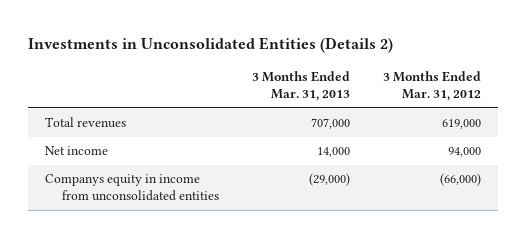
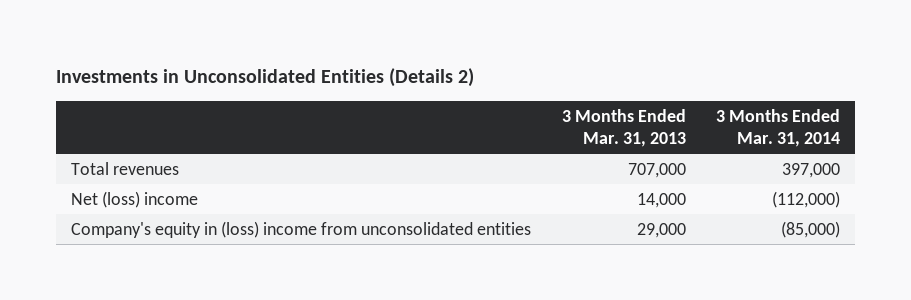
- | 3 Months Ended Mar. 31, 2013 | 3 Months Ended Mar. 31, 2012
+ | 3 Months Ended Mar. 31, 2013 | 3 Months Ended Mar. 31, 2014
- Net income | 14,000 | 94,000
- Companys equity in income from unconsolidated entities | (29,000) | (66,000)
+ Net (loss) income | 14,000 | (112,000)
+ Company's equity in (loss) income from unconsolidated entities | 29,000 | (85,000)

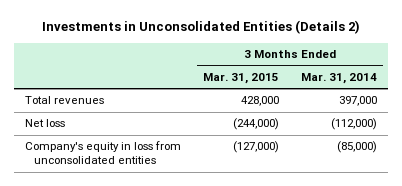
- | 3 Months Ended Mar. 31, 2013 | 3 Months Ended Mar. 31, 2014
+ | 3 Months Ended Mar. 31, 2015 | 3 Months Ended Mar. 31, 2014
- Net (loss) income | 14,000 | (112,000)
- Company's equity in (loss) income from unconsolidated entities | 29,000 | (85,000)
+ Net loss | (244,000) | (112,000)
+ Company's equity in loss from unconsolidated entities | (127,000) | (85,000)

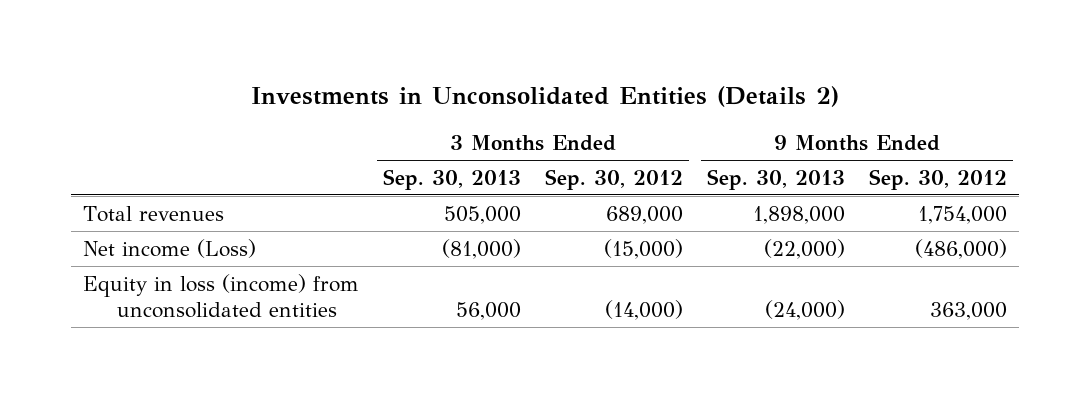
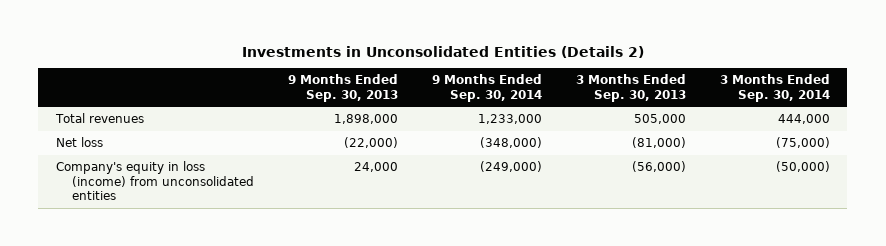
- | 3 Months Ended Sep. 30, 2013 | 3 Months Ended Sep. 30, 2012 | 9 Months Ended Sep. 30, 2013 | 9 Months Ended Sep. 30, 2012
+ | 9 Months Ended Sep. 30, 2013 | 9 Months Ended Sep. 30, 2014 | 3 Months Ended Sep. 30, 2013 | 3 Months Ended Sep. 30, 2014
- Net income (Loss) | (81,000) | (15,000) | (22,000) | (486,000)
- Equity in loss (income) from unconsolidated entities | 56,000 | (14,000) | (24,000) | 363,000
+ Net loss | (22,000) | (348,000) | (81,000) | (75,000)
+ Company's equity in loss (income) from unconsolidated entities | 24,000 | (249,000) | (56,000) | (50,000)

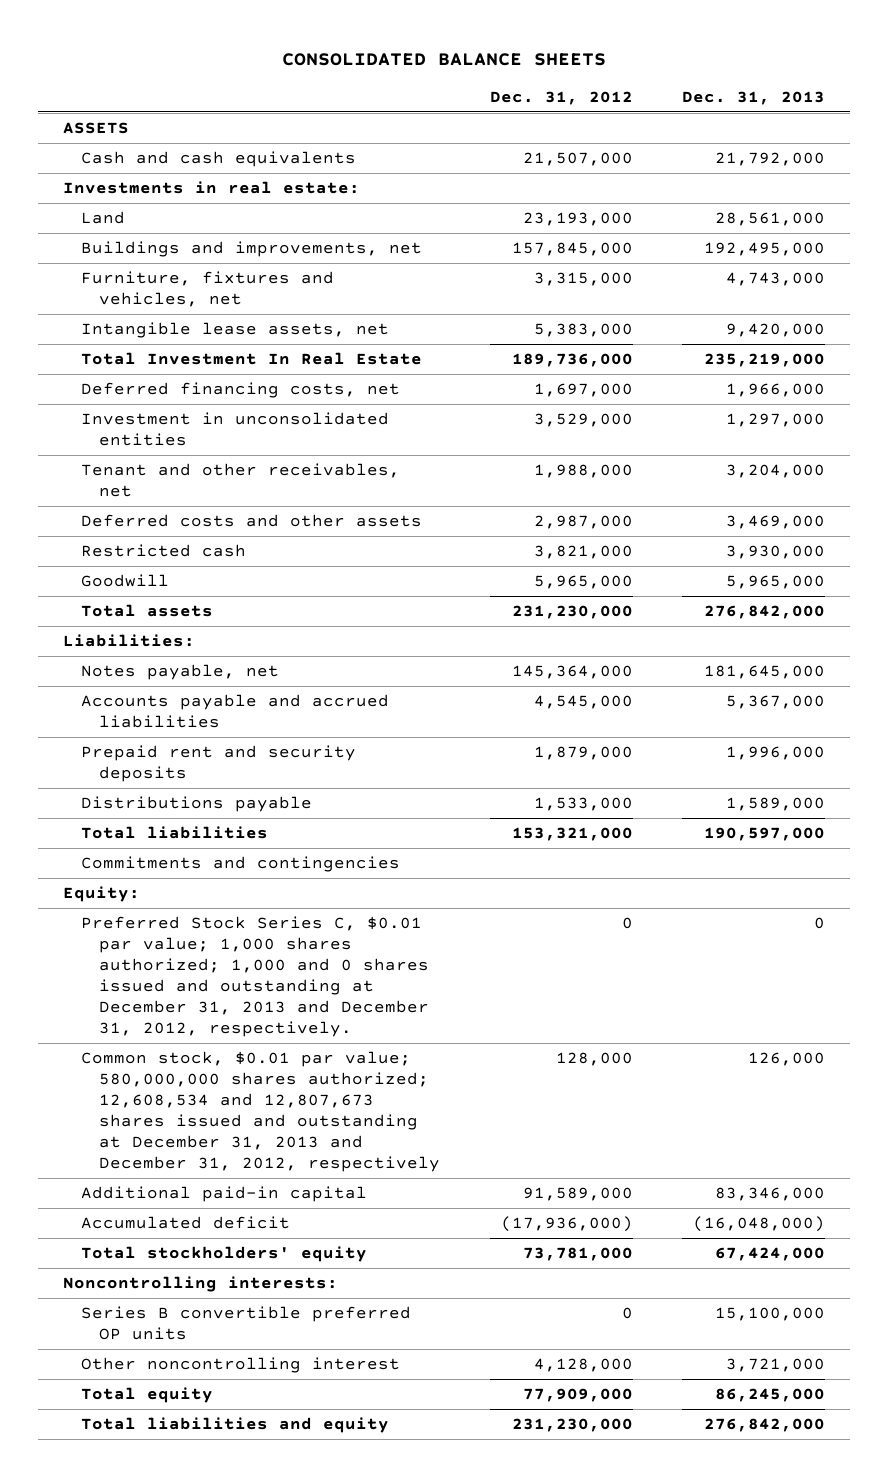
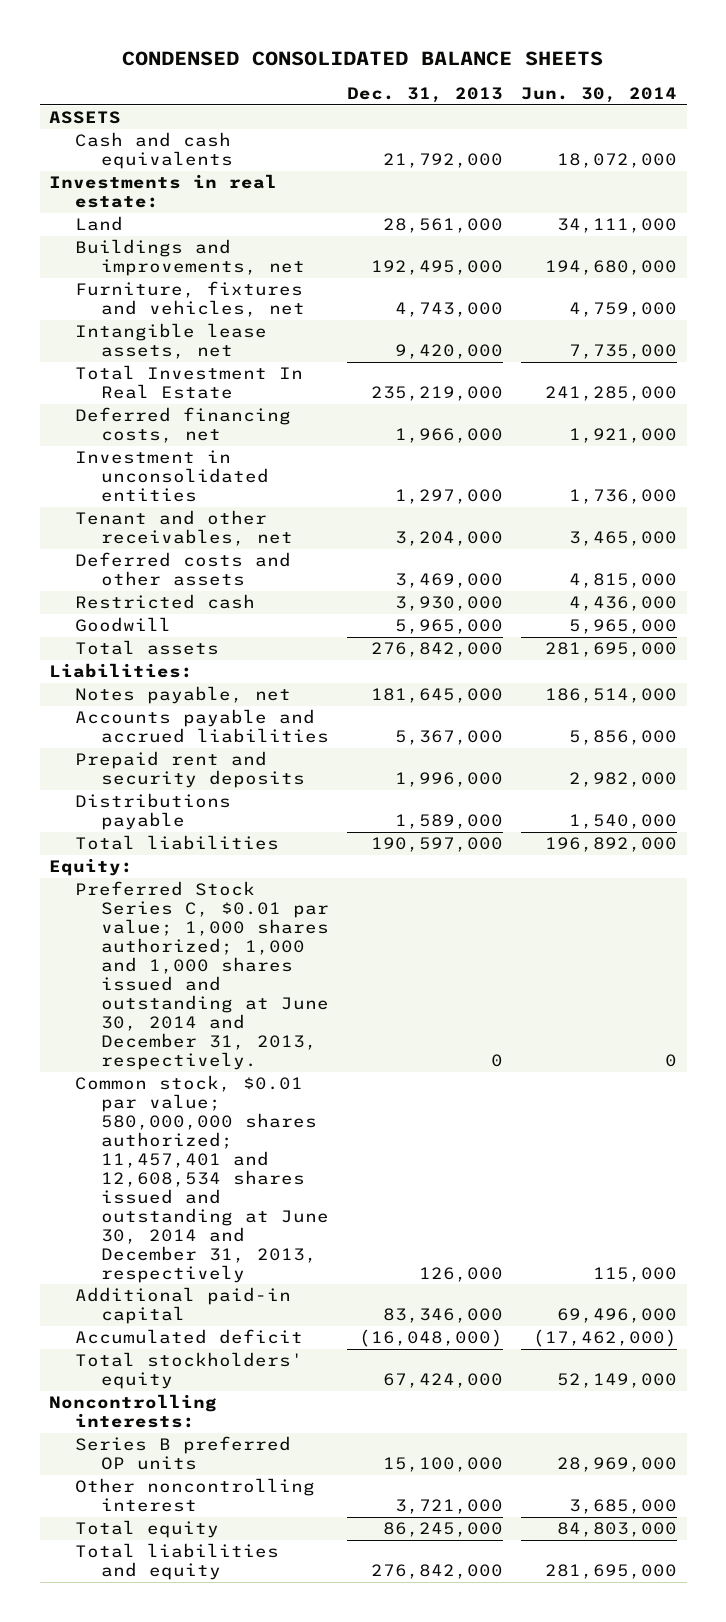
- CONSOLIDATED BALANCE SHEETS
+ CONDENSED CONSOLIDATED BALANCE SHEETS
- | Dec. 31, 2012 | Dec. 31, 2013
+ | Dec. 31, 2013 | Jun. 30, 2014
- Commitments and contingencies
- Preferred Stock Series C, $0.01 par value; 1,000 shares authorized; 1,000 and 0 shares issued and outstanding at December 31, 2013 and December 31, 2012, respectively. | 0 | 0
- Common stock, $0.01 par value; 580,000,000 shares authorized; 12,608,534 and 12,807,673 shares issued and outstanding at December 31, 2013 and December 31, 2012, respectively | 128,000 | 126,000
+ Preferred Stock Series C, $0.01 par value; 1,000 shares authorized; 1,000 and 1,000 shares issued and outstanding at June 30, 2014 and December 31, 2013, respectively. | 0 | 0
+ Common stock, $0.01 par value; 580,000,000 shares authorized; 11,457,401 and 12,608,534 shares issued and outstanding at June 30, 2014 and December 31, 2013, respectively | 126,000 | 115,000
- Series B convertible preferred OP units | 0 | 15,100,000
+ Series B preferred OP units | 15,100,000 | 28,969,000

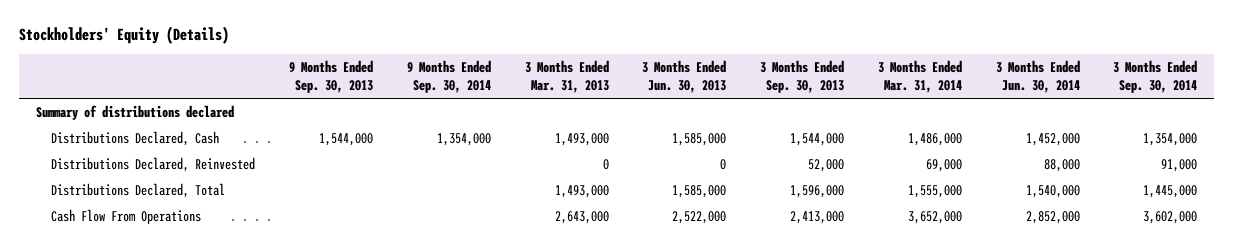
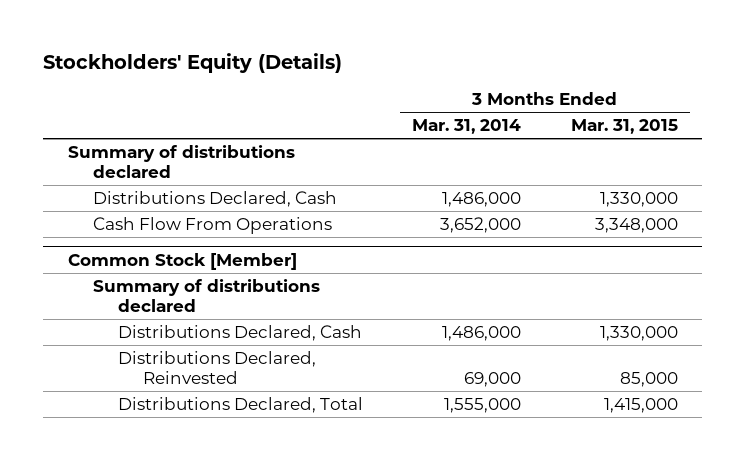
- | 9 Months Ended Sep. 30, 2013 | 9 Months Ended Sep. 30, 2014 | 3 Months Ended Mar. 31, 2013 | 3 Months Ended Jun. 30, 2013 | 3 Months Ended Sep. 30, 2013 | 3 Months Ended Mar. 31, 2014 | 3 Months Ended Jun. 30, 2014 | 3 Months Ended Sep. 30, 2014
+ | 3 Months Ended Mar. 31, 2014 | 3 Months Ended Mar. 31, 2015
moved up: Cash Flow From Operations | 3,652,000 | 3,348,000
+ Common Stock [Member]
+ Summary of distributions declared
+ Distributions Declared, Cash | 1,486,000 | 1,330,000

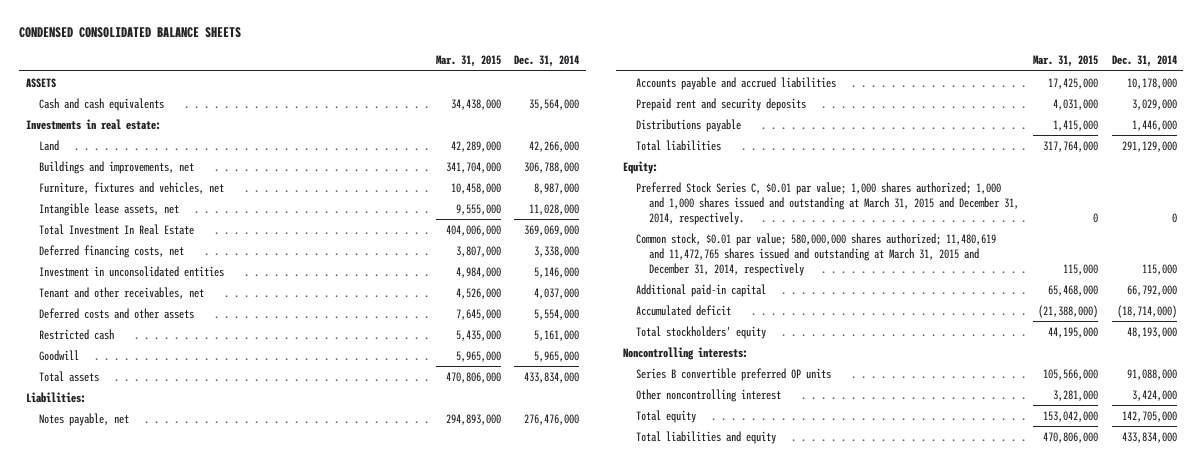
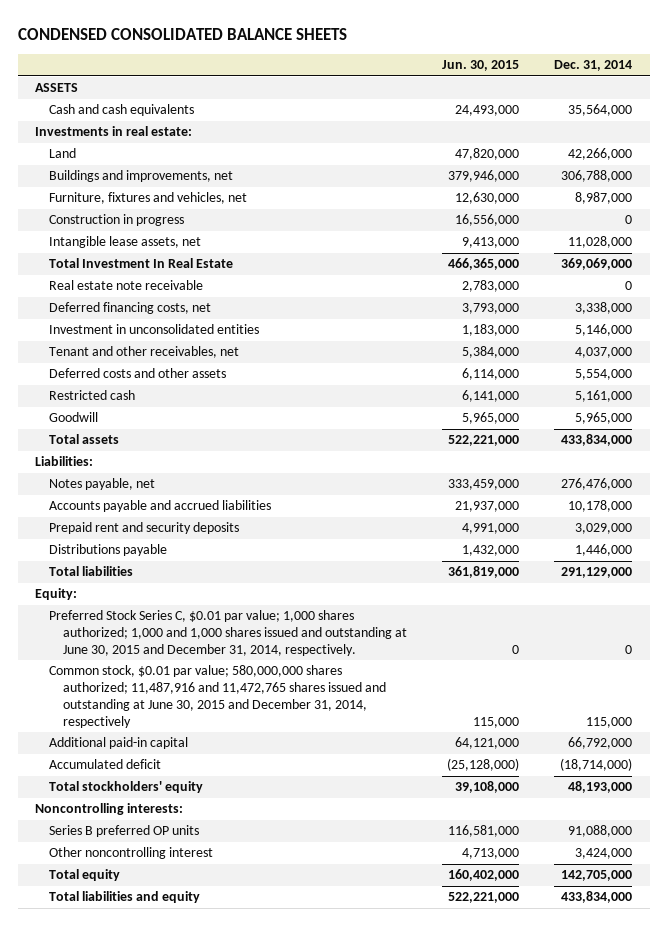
- | Mar. 31, 2015 | Dec. 31, 2014
+ | Jun. 30, 2015 | Dec. 31, 2014
+ Construction in progress | 16,556,000 | 0
+ Real estate note receivable | 2,783,000 | 0
- Preferred Stock Series C, $0.01 par value; 1,000 shares authorized; 1,000 and 1,000 shares issued and outstanding at March 31, 2015 and December 31, 2014, respectively. | 0 | 0
- Common stock, $0.01 par value; 580,000,000 shares authorized; 11,480,619 and 11,472,765 shares issued and outstanding at March 31, 2015 and December 31, 2014, respectively | 115,000 | 115,000
+ Preferred Stock Series C, $0.01 par value; 1,000 shares authorized; 1,000 and 1,000 shares issued and outstanding at June 30, 2015 and December 31, 2014, respectively. | 0 | 0
+ Common stock, $0.01 par value; 580,000,000 shares authorized; 11,487,916 and 11,472,765 shares issued and outstanding at June 30, 2015 and December 31, 2014, respectively | 115,000 | 115,000
- Series B convertible preferred OP units | 105,566,000 | 91,088,000
+ Series B preferred OP units | 116,581,000 | 91,088,000

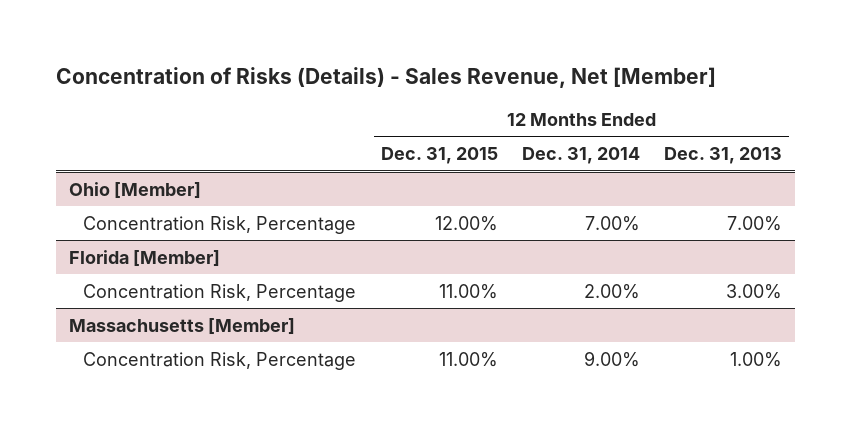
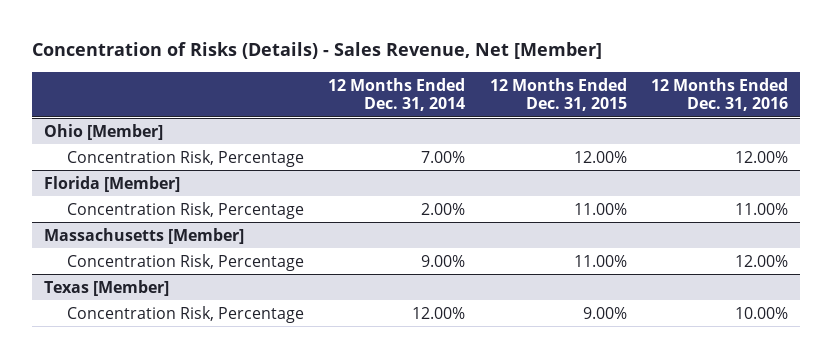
- | 12 Months Ended Dec. 31, 2015 | 12 Months Ended Dec. 31, 2014 | 12 Months Ended Dec. 31, 2013
+ | 12 Months Ended Dec. 31, 2014 | 12 Months Ended Dec. 31, 2015 | 12 Months Ended Dec. 31, 2016
+ Texas [Member]
+ Concentration Risk, Percentage | 12.00% | 9.00% | 10.00%

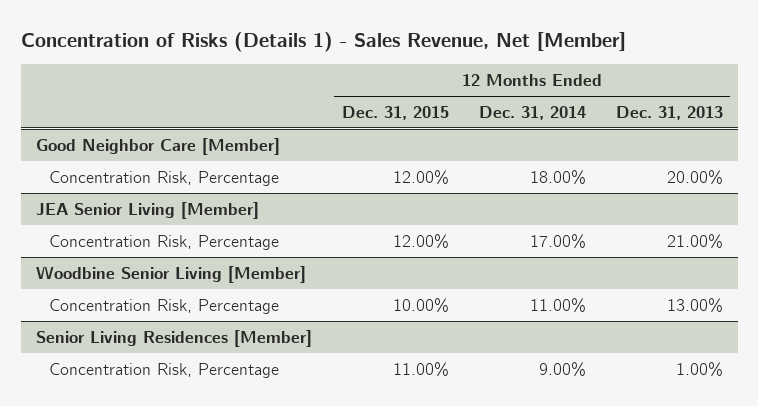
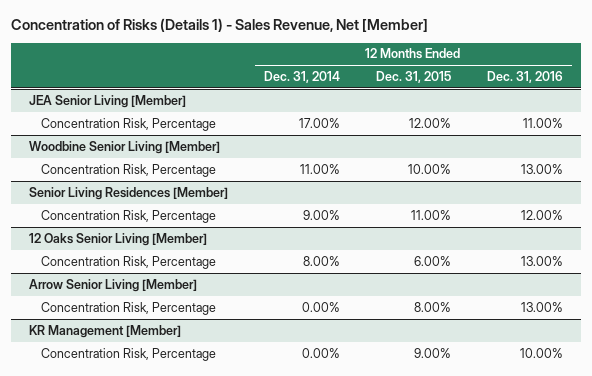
- | 12 Months Ended Dec. 31, 2015 | 12 Months Ended Dec. 31, 2014 | 12 Months Ended Dec. 31, 2013
+ | 12 Months Ended Dec. 31, 2014 | 12 Months Ended Dec. 31, 2015 | 12 Months Ended Dec. 31, 2016
- Good Neighbor Care [Member]
- Concentration Risk, Percentage | 12.00% | 18.00% | 20.00%
+ 12 Oaks Senior Living [Member]
+ Concentration Risk, Percentage | 8.00% | 6.00% | 13.00%
+ Arrow Senior Living [Member]
+ Concentration Risk, Percentage | 0.00% | 8.00% | 13.00%
+ KR Management [Member]
+ Concentration Risk, Percentage | 0.00% | 9.00% | 10.00%

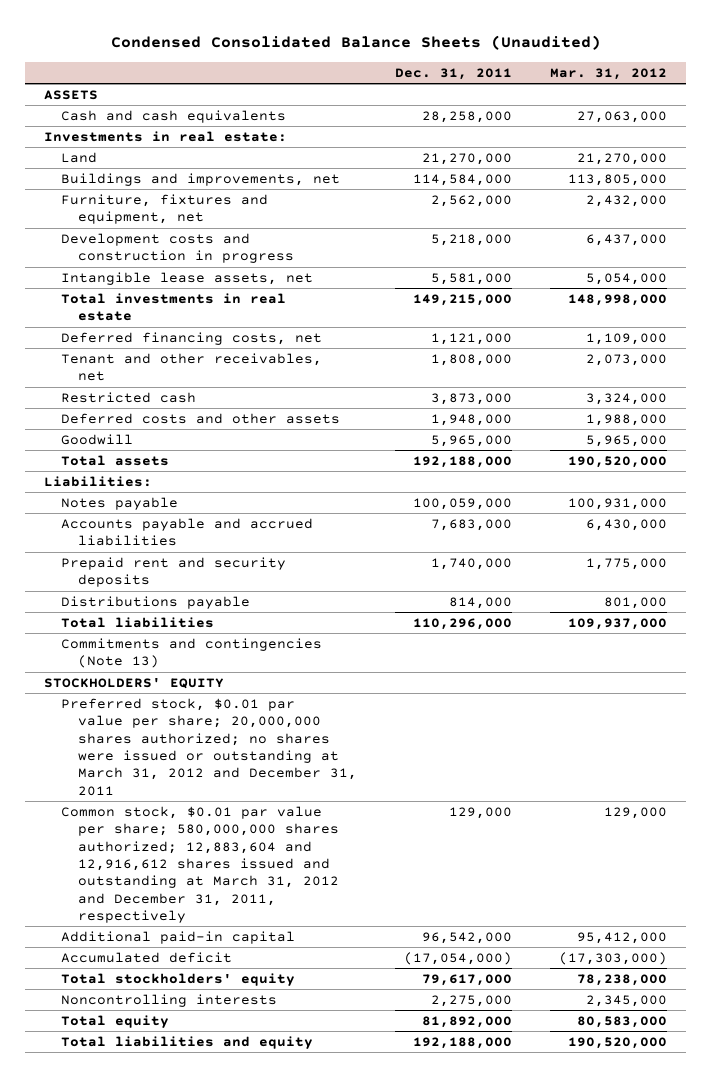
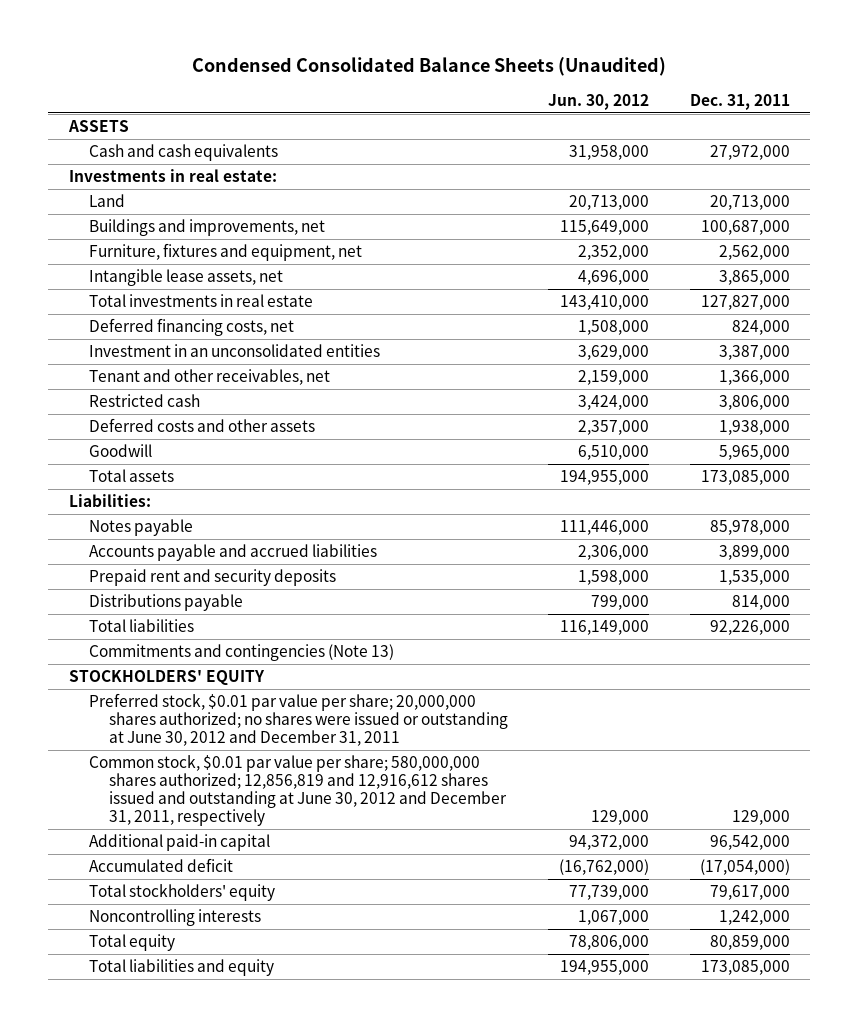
- | Dec. 31, 2011 | Mar. 31, 2012
+ | Jun. 30, 2012 | Dec. 31, 2011
- Cash and cash equivalents | 28,258,000 | 27,063,000
+ Cash and cash equivalents | 31,958,000 | 27,972,000
- Land | 21,270,000 | 21,270,000
- Buildings and improvements, net | 114,584,000 | 113,805,000
+ Land | 20,713,000 | 20,713,000
+ Buildings and improvements, net | 115,649,000 | 100,687,000
- Development costs and construction in progress | 5,218,000 | 6,437,000
- Intangible lease assets, net | 5,581,000 | 5,054,000
- Total investments in real estate | 149,215,000 | 148,998,000
- Deferred financing costs, net | 1,121,000 | 1,109,000
- Tenant and other receivables, net | 1,808,000 | 2,073,000
- Restricted cash | 3,873,000 | 3,324,000
- Deferred costs and other assets | 1,948,000 | 1,988,000
+ Intangible lease assets, net | 4,696,000 | 3,865,000
+ Total investments in real estate | 143,410,000 | 127,827,000
+ Deferred financing costs, net | 1,508,000 | 824,000
+ Investment in an unconsolidated entities | 3,629,000 | 3,387,000
+ Tenant and other receivables, net | 2,159,000 | 1,366,000
+ Restricted cash | 3,424,000 | 3,806,000
+ Deferred costs and other assets | 2,357,000 | 1,938,000
- Total assets | 192,188,000 | 190,520,000
+ Total assets | 194,955,000 | 173,085,000
- Notes payable | 100,059,000 | 100,931,000
- Accounts payable and accrued liabilities | 7,683,000 | 6,430,000
- Prepaid rent and security deposits | 1,740,000 | 1,775,000
+ Notes payable | 111,446,000 | 85,978,000
+ Accounts payable and accrued liabilities | 2,306,000 | 3,899,000
+ Prepaid rent and security deposits | 1,598,000 | 1,535,000
- Total liabilities | 110,296,000 | 109,937,000
+ Total liabilities | 116,149,000 | 92,226,000
- Preferred stock, $0.01 par value per share; 20,000,000 shares authorized; no shares were issued or outstanding at March 31, 2012 and December 31, 2011
- Common stock, $0.01 par value per share; 580,000,000 shares authorized; 12,883,604 and 12,916,612 shares issued and outstanding at March 31, 2012 and December 31, 2011, respectively | 129,000 | 129,000
+ Preferred stock, $0.01 par value per share; 20,000,000 shares authorized; no shares were issued or outstanding at June 30, 2012 and December 31, 2011
+ Common stock, $0.01 par value per share; 580,000,000 shares authorized; 12,856,819 and 12,916,612 shares issued and outstanding at June 30, 2012 and December 31, 2011, respectively | 129,000 | 129,000
- Noncontrolling interests | 2,275,000 | 2,345,000
- Total equity | 81,892,000 | 80,583,000
- Total liabilities and equity | 192,188,000 | 190,520,000
+ Noncontrolling interests | 1,067,000 | 1,242,000
+ Total equity | 78,806,000 | 80,859,000
+ Total liabilities and equity | 194,955,000 | 173,085,000

